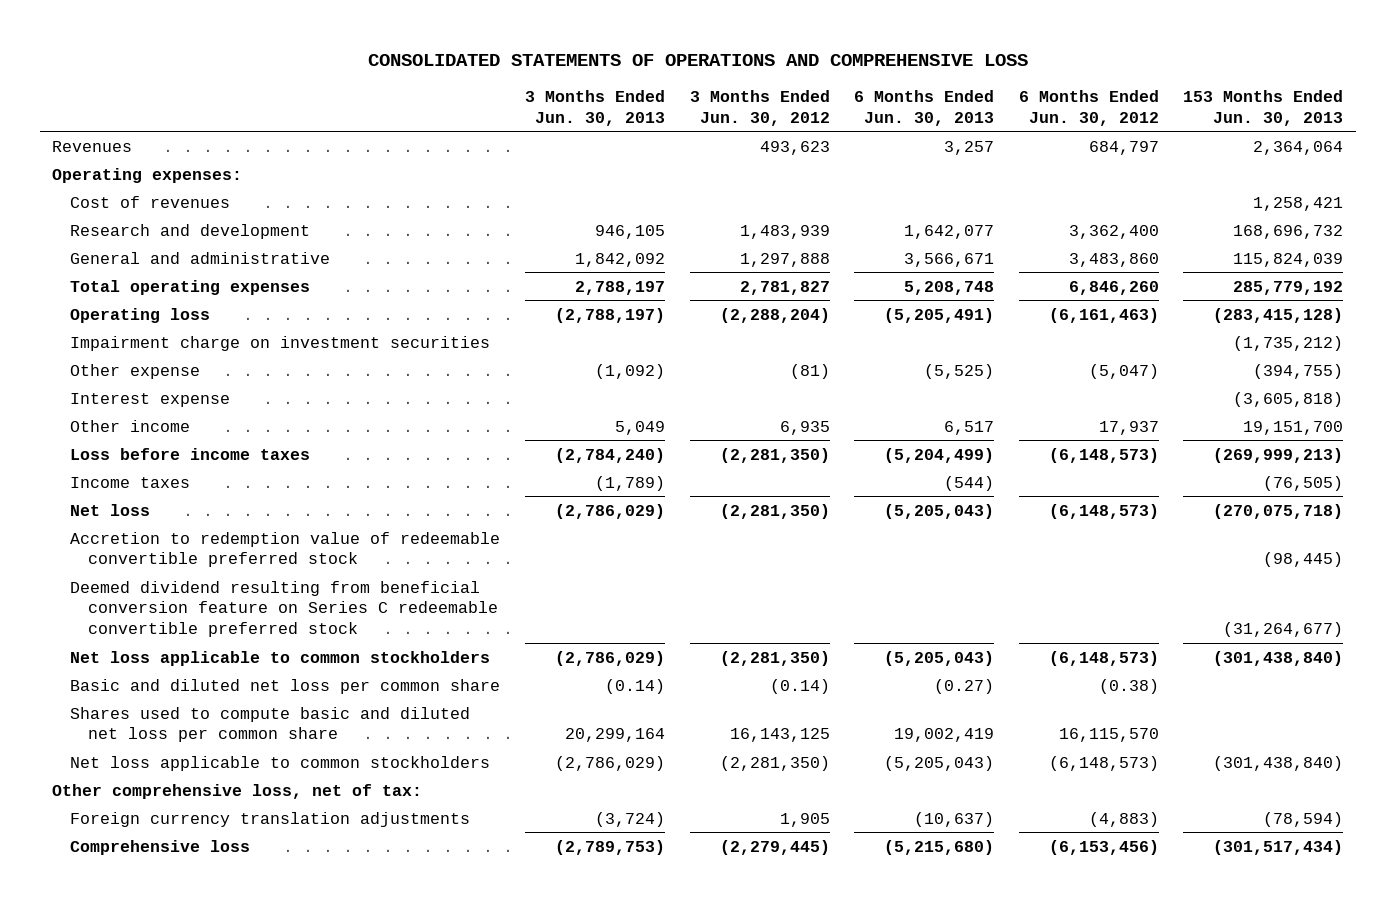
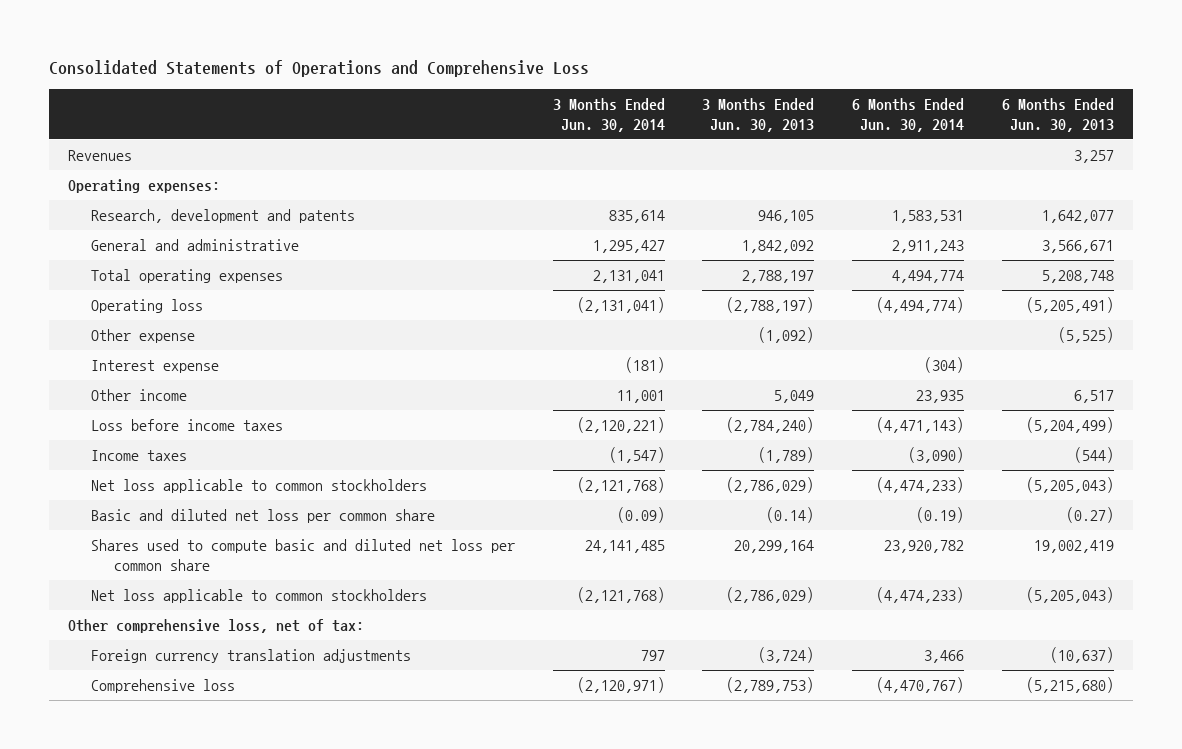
- CONSOLIDATED STATEMENTS OF OPERATIONS AND COMPREHENSIVE LOSS
+ Consolidated Statements of Operations and Comprehensive Loss
- | 3 Months Ended Jun. 30, 2013 | 3 Months Ended Jun. 30, 2012 | 6 Months Ended Jun. 30, 2013 | 6 Months Ended Jun. 30, 2012 | 153 Months Ended Jun. 30, 2013
+ | 3 Months Ended Jun. 30, 2014 | 3 Months Ended Jun. 30, 2013 | 6 Months Ended Jun. 30, 2014 | 6 Months Ended Jun. 30, 2013
- Cost of revenues | | | | | 1,258,421
- Research and development | 946,105 | 1,483,939 | 1,642,077 | 3,362,400 | 168,696,732
+ Research, development and patents | 835,614 | 946,105 | 1,583,531 | 1,642,077
- Impairment charge on investment securities | | | | | (1,735,212)
- Net loss | (2,786,029) | (2,281,350) | (5,205,043) | (6,148,573) | (270,075,718)
- Accretion to redemption value of redeemable convertible preferred stock | | | | | (98,445)
- Deemed dividend resulting from beneficial conversion feature on Series C redeemable convertible preferred stock | | | | | (31,264,677)

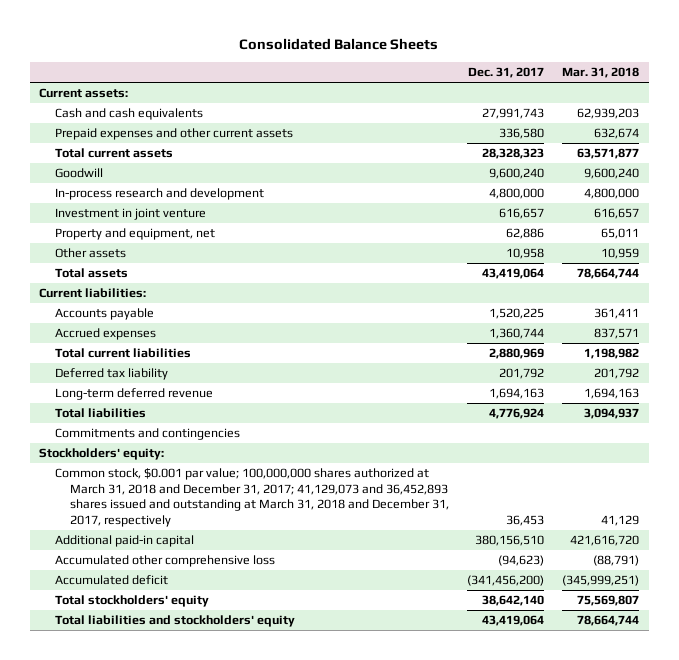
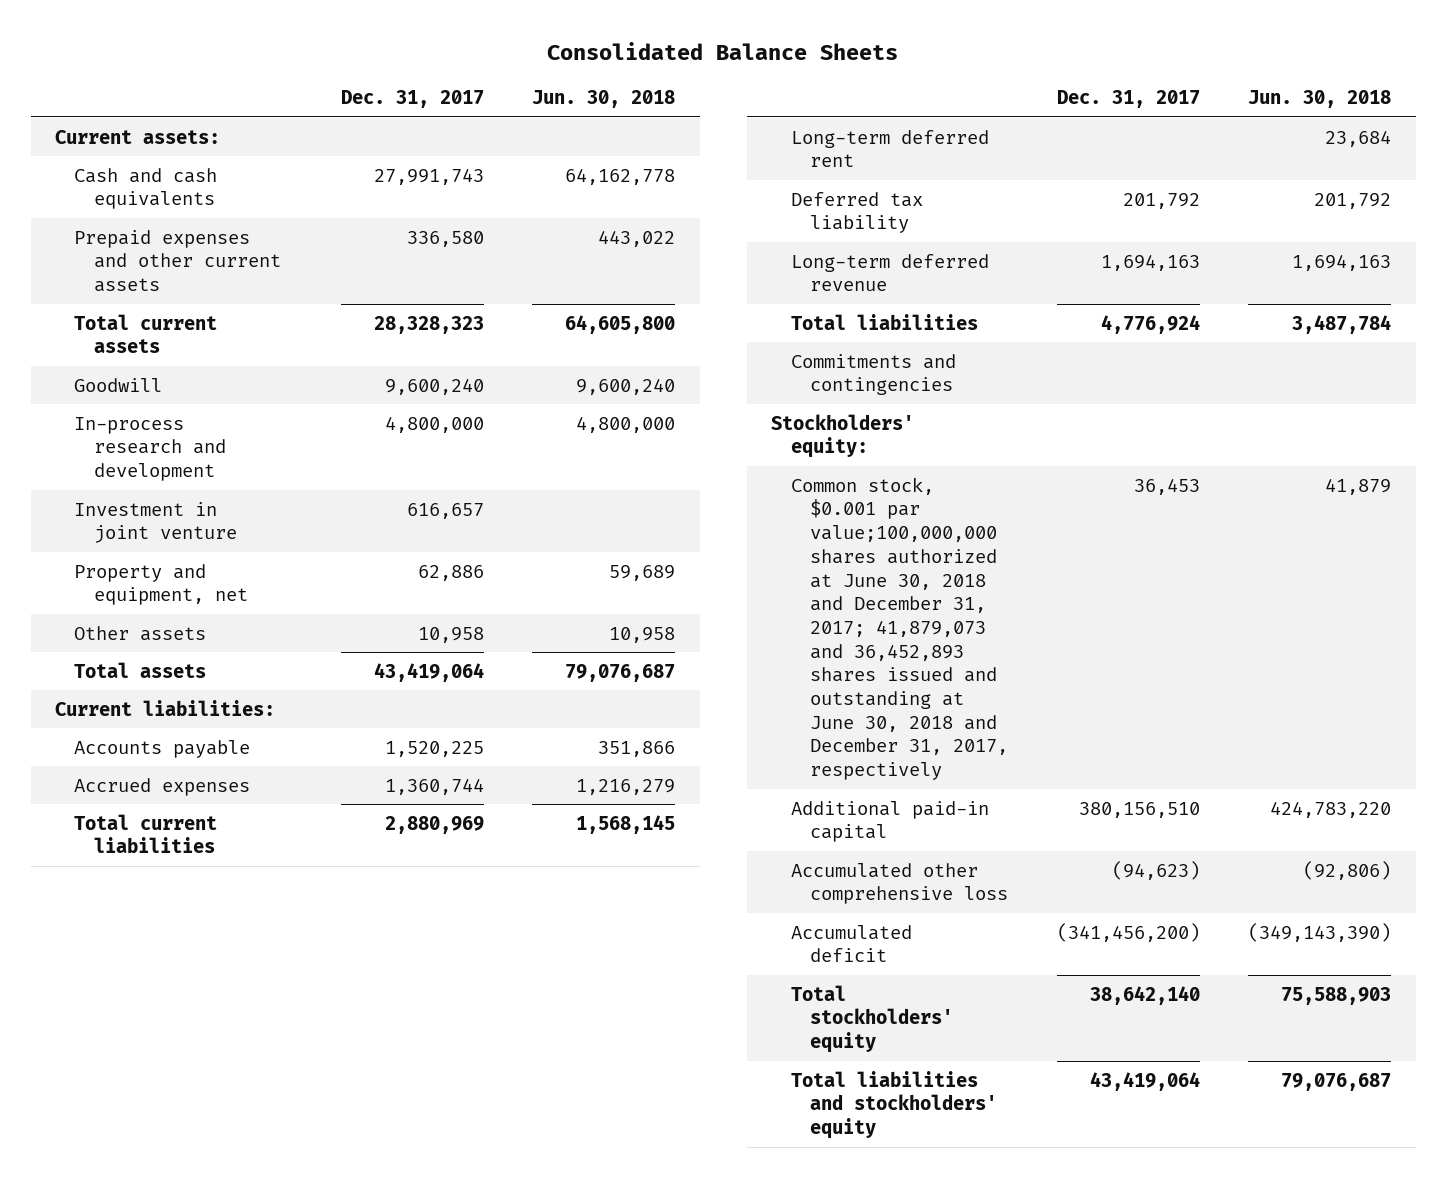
- | Dec. 31, 2017 | Mar. 31, 2018
+ | Dec. 31, 2017 | Jun. 30, 2018
+ Long-term deferred rent | | 23,684
- Common stock, $0.001 par value; 100,000,000 shares authorized at March 31, 2018 and December 31, 2017; 41,129,073 and 36,452,893 shares issued and outstanding at March 31, 2018 and December 31, 2017, respectively | 36,453 | 41,129
+ Common stock, $0.001 par value;100,000,000 shares authorized at June 30, 2018 and December 31, 2017; 41,879,073 and 36,452,893 shares issued and outstanding at June 30, 2018 and December 31, 2017, respectively | 36,453 | 41,879

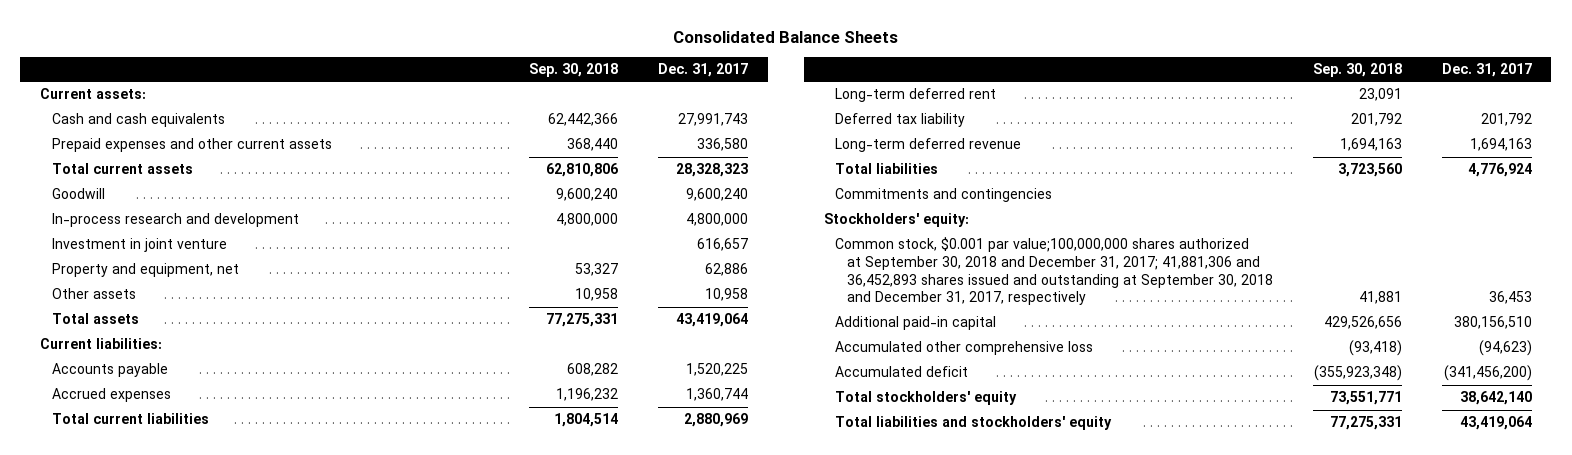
- | Dec. 31, 2017 | Jun. 30, 2018
+ | Sep. 30, 2018 | Dec. 31, 2017
- Common stock, $0.001 par value;100,000,000 shares authorized at June 30, 2018 and December 31, 2017; 41,879,073 and 36,452,893 shares issued and outstanding at June 30, 2018 and December 31, 2017, respectively | 36,453 | 41,879
+ Common stock, $0.001 par value;100,000,000 shares authorized at September 30, 2018 and December 31, 2017; 41,881,306 and 36,452,893 shares issued and outstanding at September 30, 2018 and December 31, 2017, respectively | 41,881 | 36,453

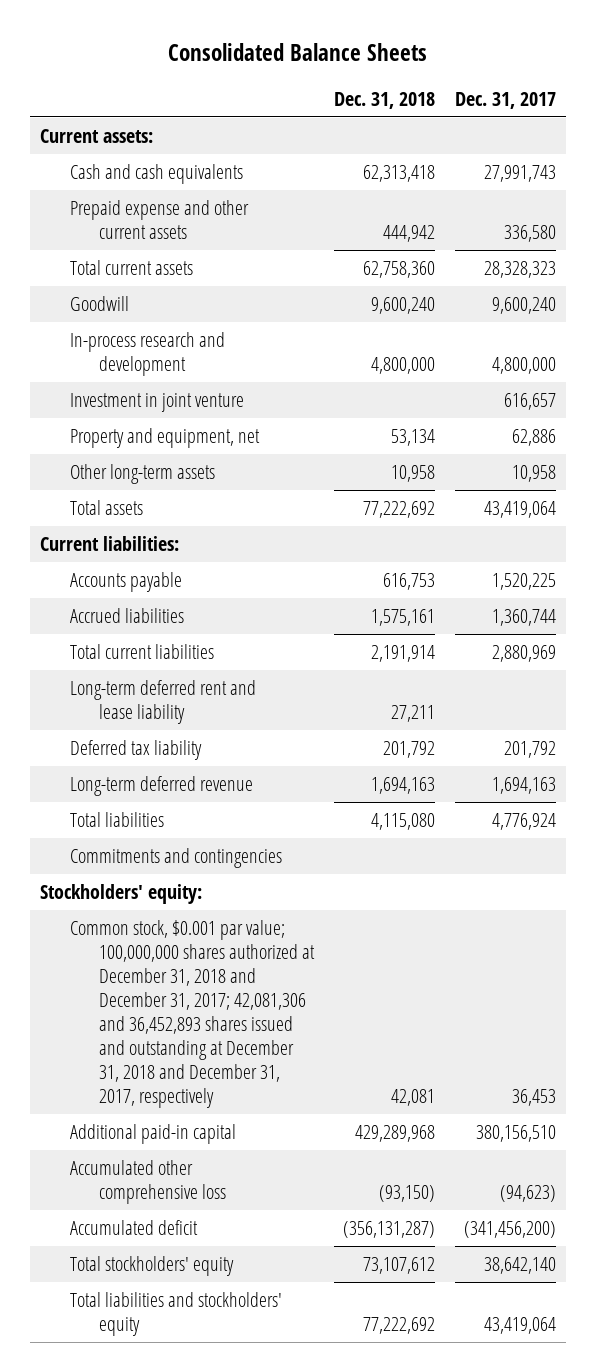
- | Sep. 30, 2018 | Dec. 31, 2017
+ | Dec. 31, 2018 | Dec. 31, 2017
- Prepaid expenses and other current assets | 368,440 | 336,580
+ Prepaid expense and other current assets | 444,942 | 336,580
- Other assets | 10,958 | 10,958
+ Other long-term assets | 10,958 | 10,958
- Accrued expenses | 1,196,232 | 1,360,744
+ Accrued liabilities | 1,575,161 | 1,360,744
- Long-term deferred rent | 23,091 |
+ Long-term deferred rent and lease liability | 27,211 |
- Common stock, $0.001 par value;100,000,000 shares authorized at September 30, 2018 and December 31, 2017; 41,881,306 and 36,452,893 shares issued and outstanding at September 30, 2018 and December 31, 2017, respectively | 41,881 | 36,453
+ Common stock, $0.001 par value; 100,000,000 shares authorized at December 31, 2018 and December 31, 2017; 42,081,306 and 36,452,893 shares issued and outstanding at December 31, 2018 and December 31, 2017, respectively | 42,081 | 36,453

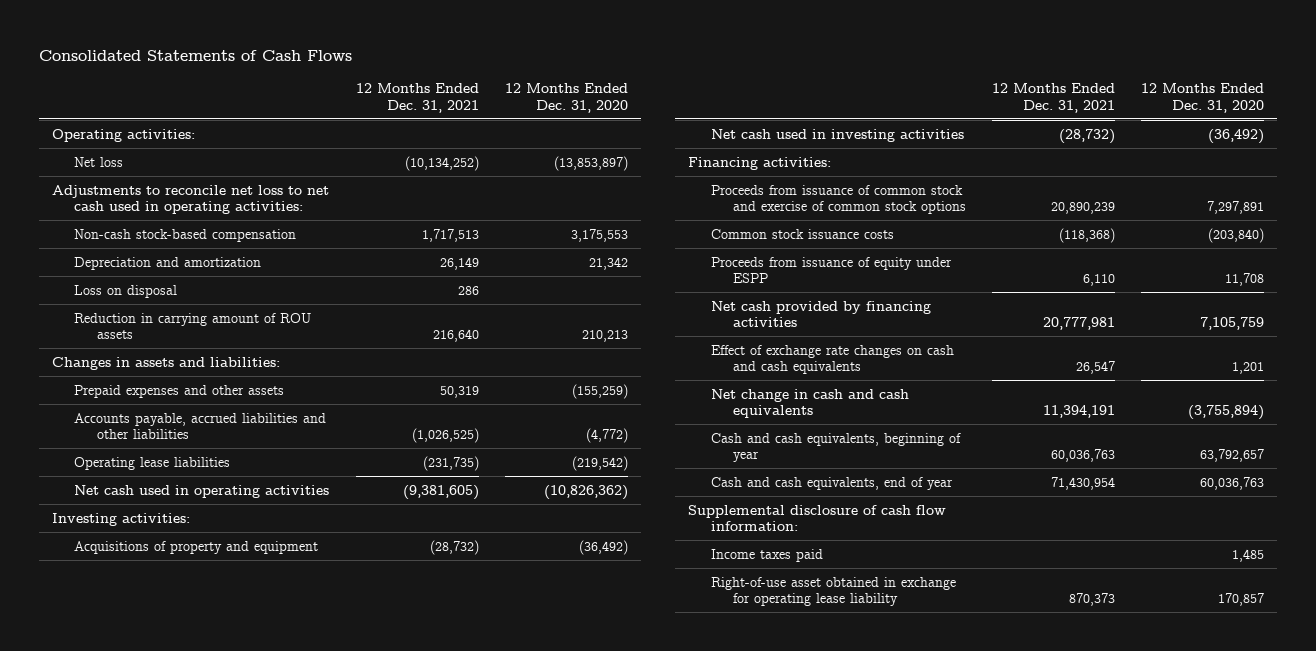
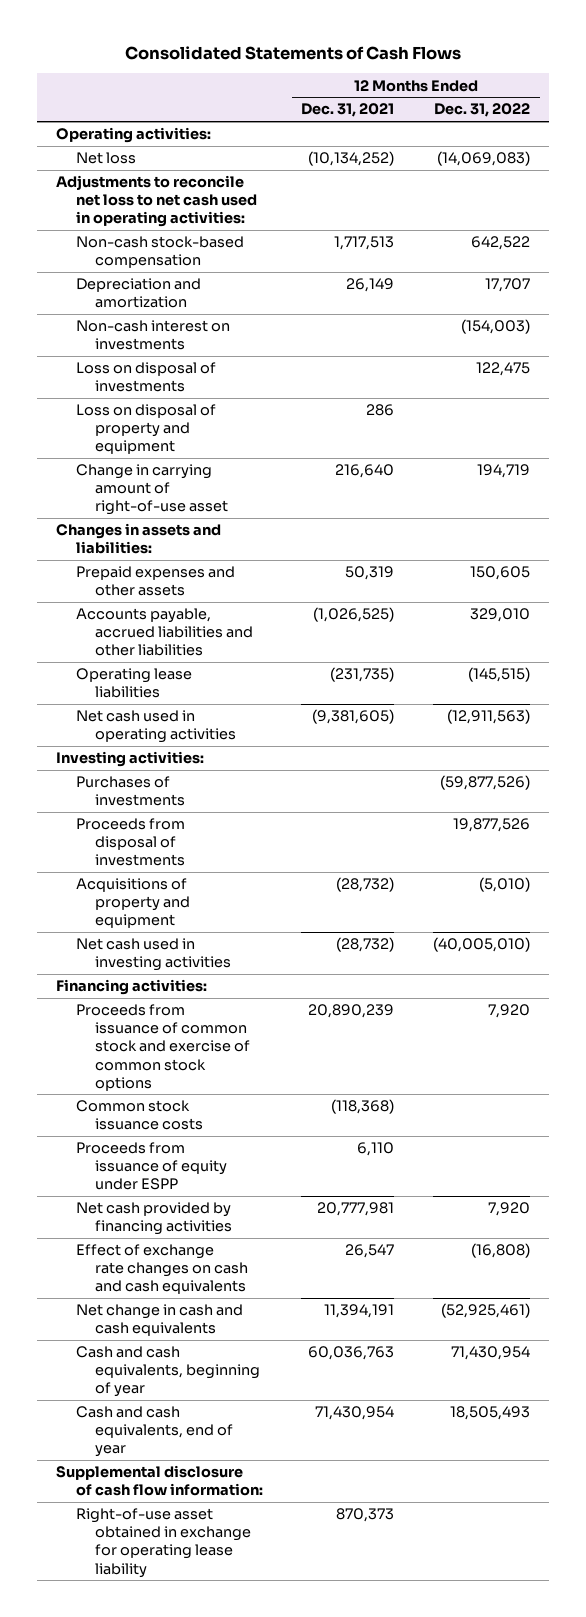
- | 12 Months Ended Dec. 31, 2021 | 12 Months Ended Dec. 31, 2020
+ | 12 Months Ended Dec. 31, 2021 | 12 Months Ended Dec. 31, 2022
- Loss on disposal | 286 |
- Reduction in carrying amount of ROU assets | 216,640 | 210,213
+ Non-cash interest on investments | | (154,003)
+ Loss on disposal of investments | | 122,475
+ Loss on disposal of property and equipment | 286 |
+ Change in carrying amount of right-of-use asset | 216,640 | 194,719
+ Purchases of investments | | (59,877,526)
+ Proceeds from disposal of investments | | 19,877,526
- Income taxes paid | | 1,485

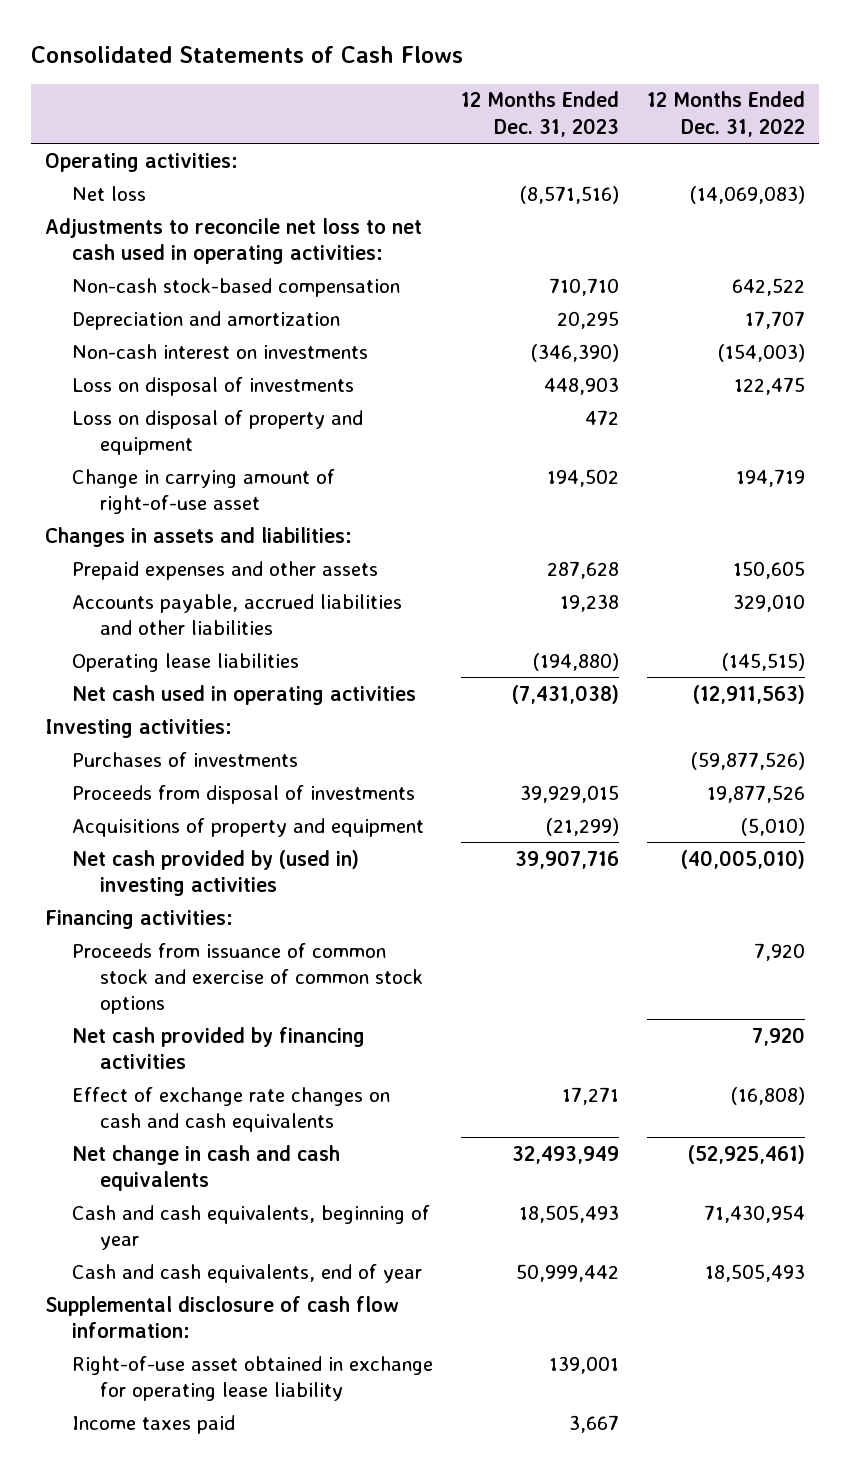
- | 12 Months Ended Dec. 31, 2021 | 12 Months Ended Dec. 31, 2022
+ | 12 Months Ended Dec. 31, 2023 | 12 Months Ended Dec. 31, 2022
- Net cash used in investing activities | (28,732) | (40,005,010)
+ Net cash provided by (used in) investing activities | 39,907,716 | (40,005,010)
- Common stock issuance costs | (118,368) |
- Proceeds from issuance of equity under ESPP | 6,110 |
+ Income taxes paid | 3,667 |

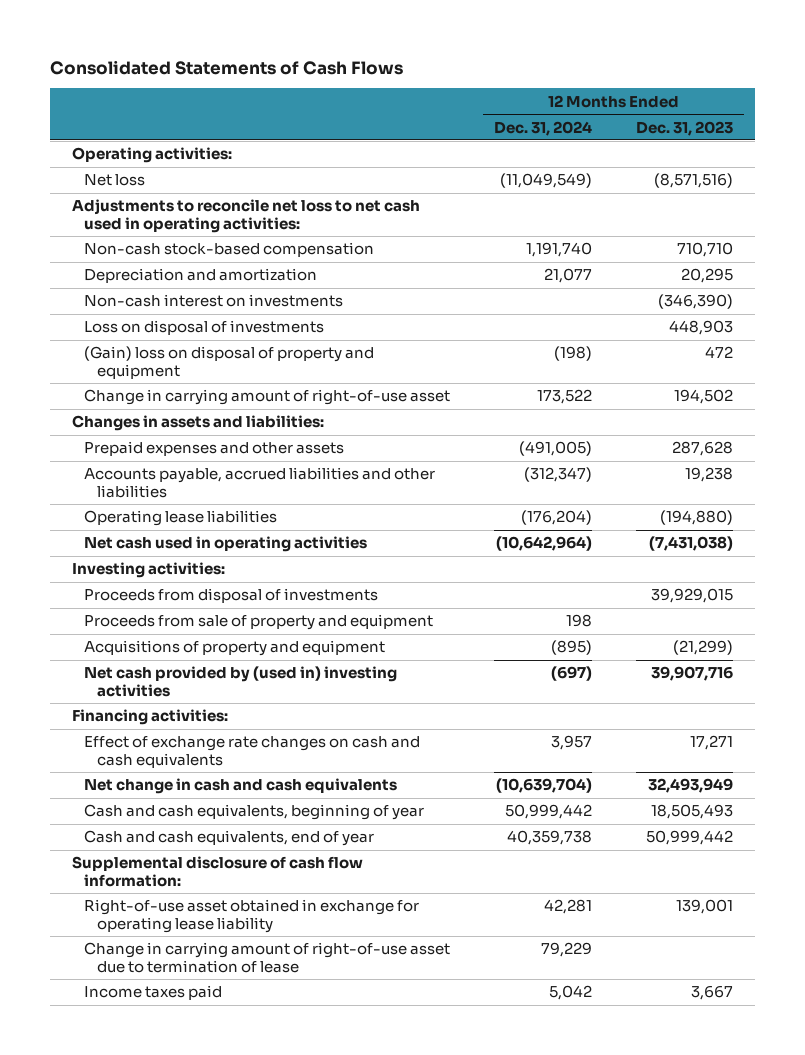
- | 12 Months Ended Dec. 31, 2023 | 12 Months Ended Dec. 31, 2022
+ | 12 Months Ended Dec. 31, 2024 | 12 Months Ended Dec. 31, 2023
- Loss on disposal of property and equipment | 472 |
+ (Gain) loss on disposal of property and equipment | (198) | 472
- Purchases of investments | | (59,877,526)
+ Proceeds from sale of property and equipment | 198 |
- Proceeds from issuance of common stock and exercise of common stock options | | 7,920
- Net cash provided by financing activities | | 7,920
+ Change in carrying amount of right-of-use asset due to termination of lease | 79,229 |

